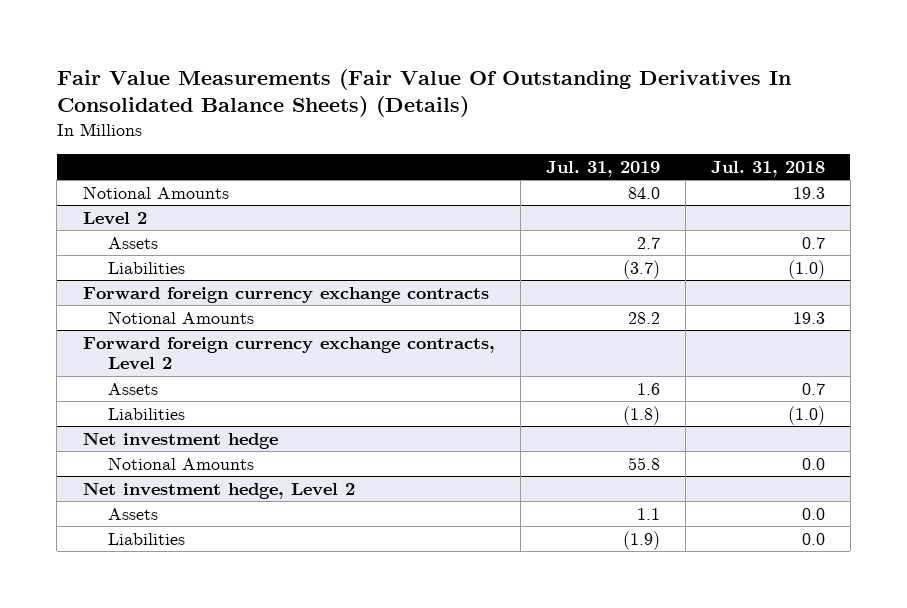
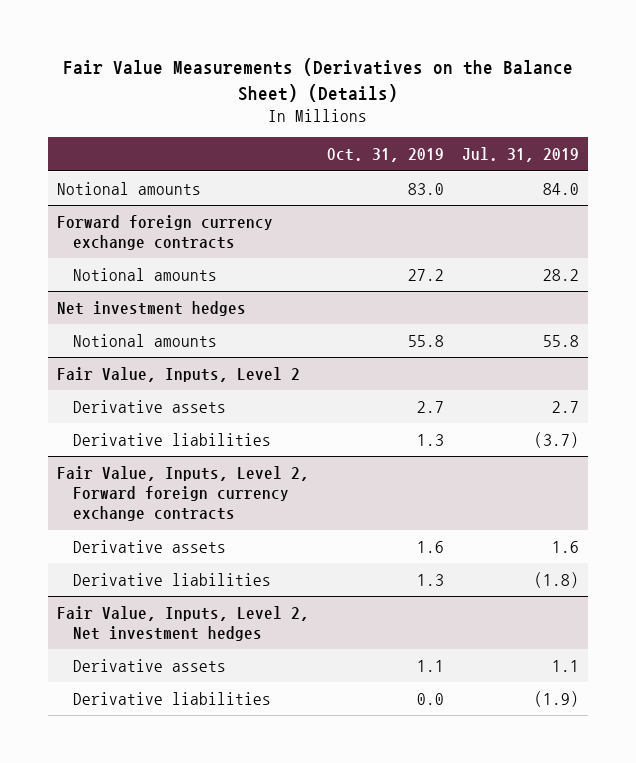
- Fair Value Measurements (Fair Value Of Outstanding Derivatives In Consolidated Balance Sheets) (Details)
+ Fair Value Measurements (Derivatives on the Balance Sheet) (Details)
- | Jul. 31, 2019 | Jul. 31, 2018
+ | Oct. 31, 2019 | Jul. 31, 2019
- Notional Amounts | 84.0 | 19.3
- Level 2
- Assets | 2.7 | 0.7
- Liabilities | (3.7) | (1.0)
+ Notional amounts | 83.0 | 84.0
@ Forward foreign currency exchange contracts
- Notional Amounts | 28.2 | 19.3
- Forward foreign currency exchange contracts, Level 2
- Assets | 1.6 | 0.7
- Liabilities | (1.8) | (1.0)
- Net investment hedge
- Notional Amounts | 55.8 | 0.0
- Net investment hedge, Level 2
- Assets | 1.1 | 0.0
- Liabilities | (1.9) | 0.0
@ Forward foreign currency exchange contracts
+ Notional amounts | 27.2 | 28.2
+ Net investment hedges
+ Notional amounts | 55.8 | 55.8
+ Fair Value, Inputs, Level 2
+ Derivative assets | 2.7 | 2.7
+ Derivative liabilities | 1.3 | (3.7)
+ Fair Value, Inputs, Level 2, Forward foreign currency exchange contracts
+ Derivative assets | 1.6 | 1.6
+ Derivative liabilities | 1.3 | (1.8)
+ Fair Value, Inputs, Level 2, Net investment hedges
+ Derivative assets | 1.1 | 1.1
+ Derivative liabilities | 0.0 | (1.9)

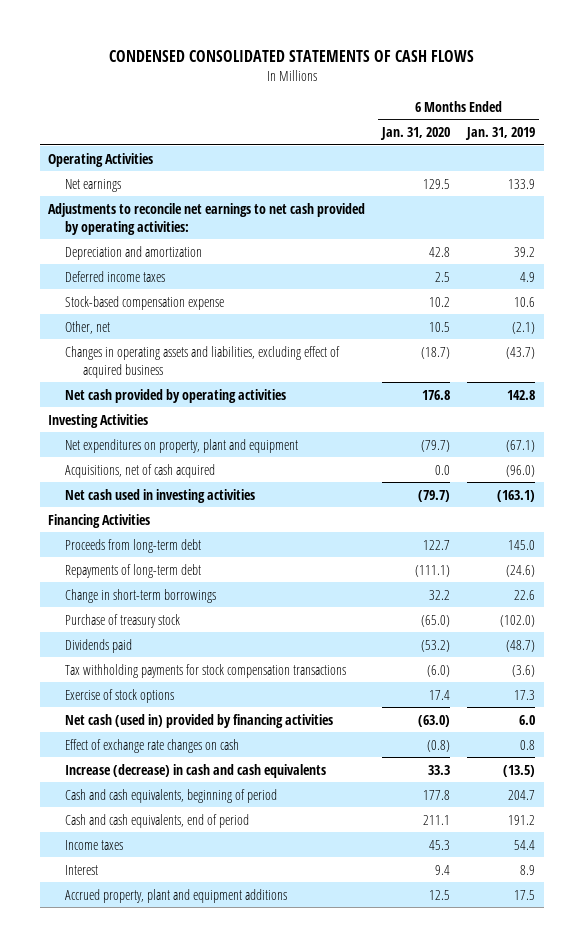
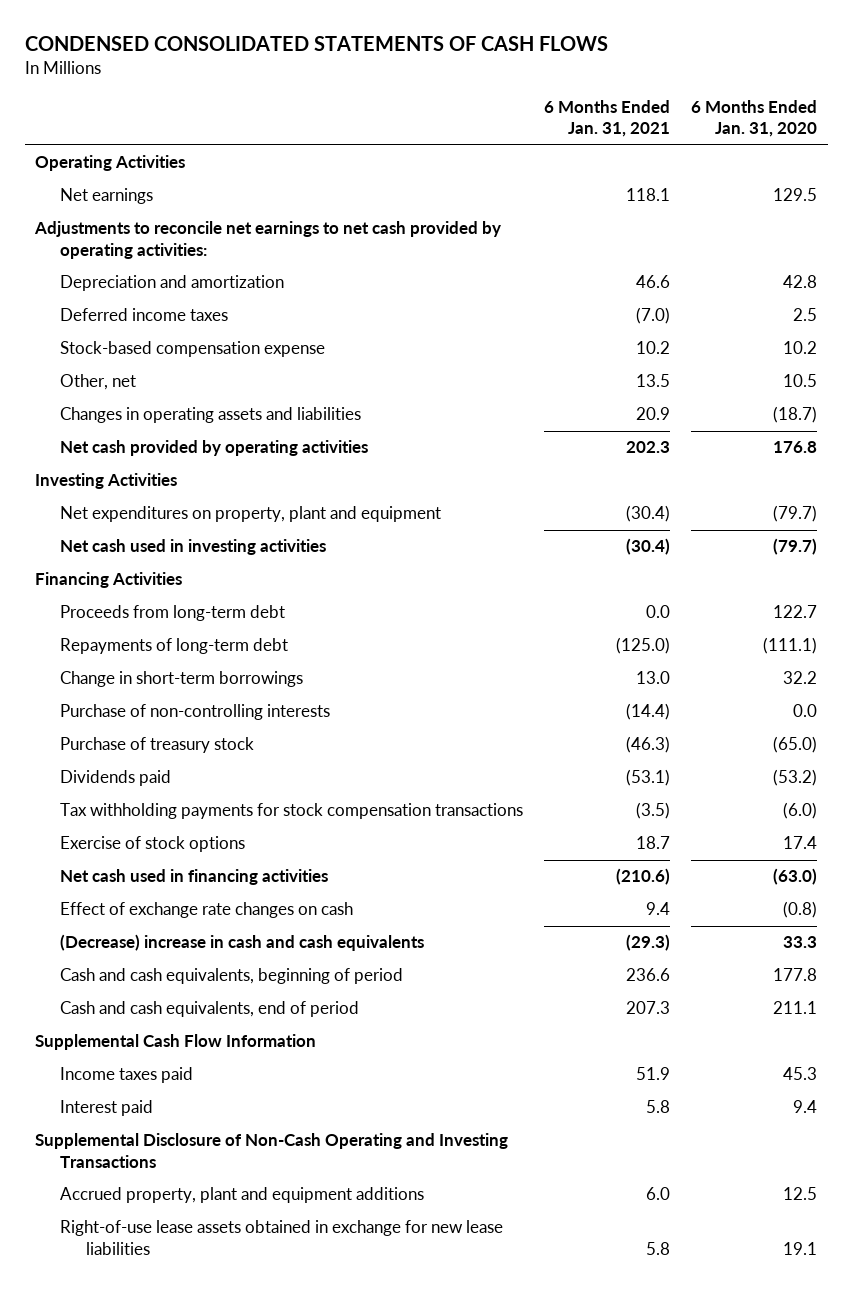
- | 6 Months Ended Jan. 31, 2020 | 6 Months Ended Jan. 31, 2019
+ | 6 Months Ended Jan. 31, 2021 | 6 Months Ended Jan. 31, 2020
- Changes in operating assets and liabilities, excluding effect of acquired business | (18.7) | (43.7)
+ Changes in operating assets and liabilities | 20.9 | (18.7)
- Acquisitions, net of cash acquired | 0.0 | (96.0)
+ Purchase of non-controlling interests | (14.4) | 0.0
- Net cash (used in) provided by financing activities | (63.0) | 6.0
+ Net cash used in financing activities | (210.6) | (63.0)
- Increase (decrease) in cash and cash equivalents | 33.3 | (13.5)
+ (Decrease) increase in cash and cash equivalents | (29.3) | 33.3
- Income taxes | 45.3 | 54.4
- Interest | 9.4 | 8.9
+ Supplemental Cash Flow Information
+ Income taxes paid | 51.9 | 45.3
+ Interest paid | 5.8 | 9.4
+ Supplemental Disclosure of Non-Cash Operating and Investing Transactions
+ Right-of-use lease assets obtained in exchange for new lease liabilities | 5.8 | 19.1

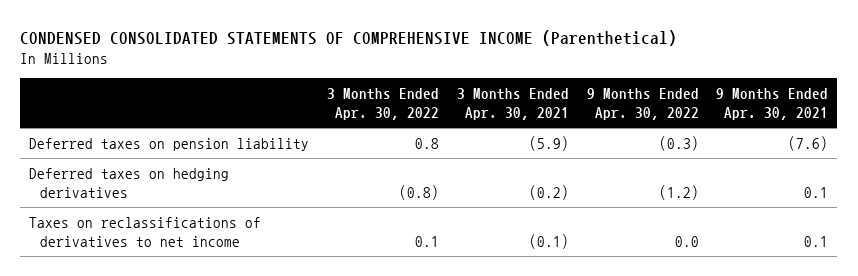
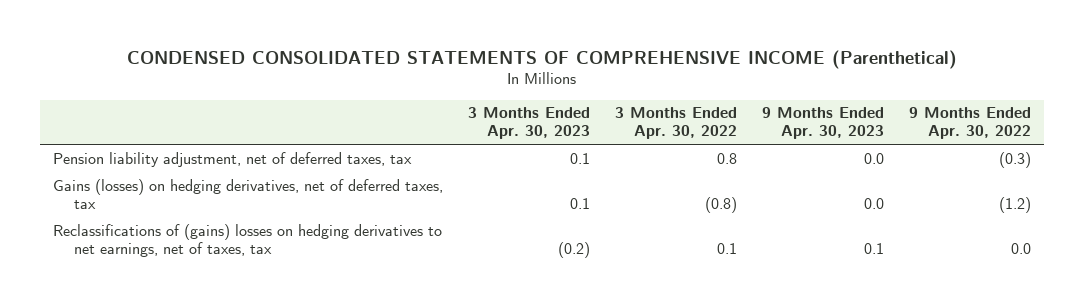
- | 3 Months Ended Apr. 30, 2022 | 3 Months Ended Apr. 30, 2021 | 9 Months Ended Apr. 30, 2022 | 9 Months Ended Apr. 30, 2021
+ | 3 Months Ended Apr. 30, 2023 | 3 Months Ended Apr. 30, 2022 | 9 Months Ended Apr. 30, 2023 | 9 Months Ended Apr. 30, 2022
- Deferred taxes on pension liability | 0.8 | (5.9) | (0.3) | (7.6)
- Deferred taxes on hedging derivatives | (0.8) | (0.2) | (1.2) | 0.1
- Taxes on reclassifications of derivatives to net income | 0.1 | (0.1) | 0.0 | 0.1
+ Pension liability adjustment, net of deferred taxes, tax | 0.1 | 0.8 | 0.0 | (0.3)
+ Gains (losses) on hedging derivatives, net of deferred taxes, tax | 0.1 | (0.8) | 0.0 | (1.2)
+ Reclassifications of (gains) losses on hedging derivatives to net earnings, net of taxes, tax | (0.2) | 0.1 | 0.1 | 0.0

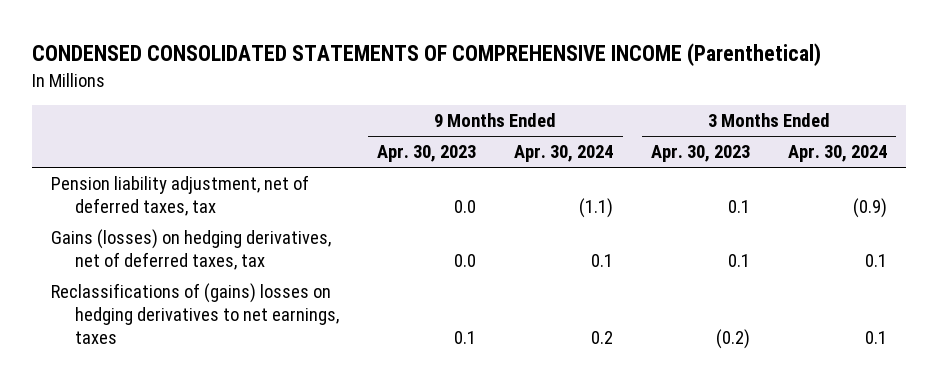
- | 3 Months Ended Apr. 30, 2023 | 3 Months Ended Apr. 30, 2022 | 9 Months Ended Apr. 30, 2023 | 9 Months Ended Apr. 30, 2022
+ | 9 Months Ended Apr. 30, 2023 | 9 Months Ended Apr. 30, 2024 | 3 Months Ended Apr. 30, 2023 | 3 Months Ended Apr. 30, 2024
- Reclassifications of (gains) losses on hedging derivatives to net earnings, net of taxes, tax | (0.2) | 0.1 | 0.1 | 0.0
+ Reclassifications of (gains) losses on hedging derivatives to net earnings, taxes | 0.1 | 0.2 | (0.2) | 0.1

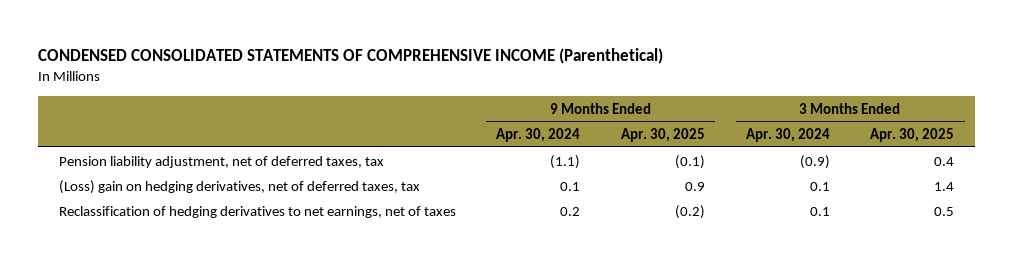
- | 9 Months Ended Apr. 30, 2023 | 9 Months Ended Apr. 30, 2024 | 3 Months Ended Apr. 30, 2023 | 3 Months Ended Apr. 30, 2024
+ | 9 Months Ended Apr. 30, 2024 | 9 Months Ended Apr. 30, 2025 | 3 Months Ended Apr. 30, 2024 | 3 Months Ended Apr. 30, 2025
- Gains (losses) on hedging derivatives, net of deferred taxes, tax | 0.0 | 0.1 | 0.1 | 0.1
- Reclassifications of (gains) losses on hedging derivatives to net earnings, taxes | 0.1 | 0.2 | (0.2) | 0.1
+ (Loss) gain on hedging derivatives, net of deferred taxes, tax | 0.1 | 0.9 | 0.1 | 1.4
+ Reclassification of hedging derivatives to net earnings, net of taxes | 0.2 | (0.2) | 0.1 | 0.5

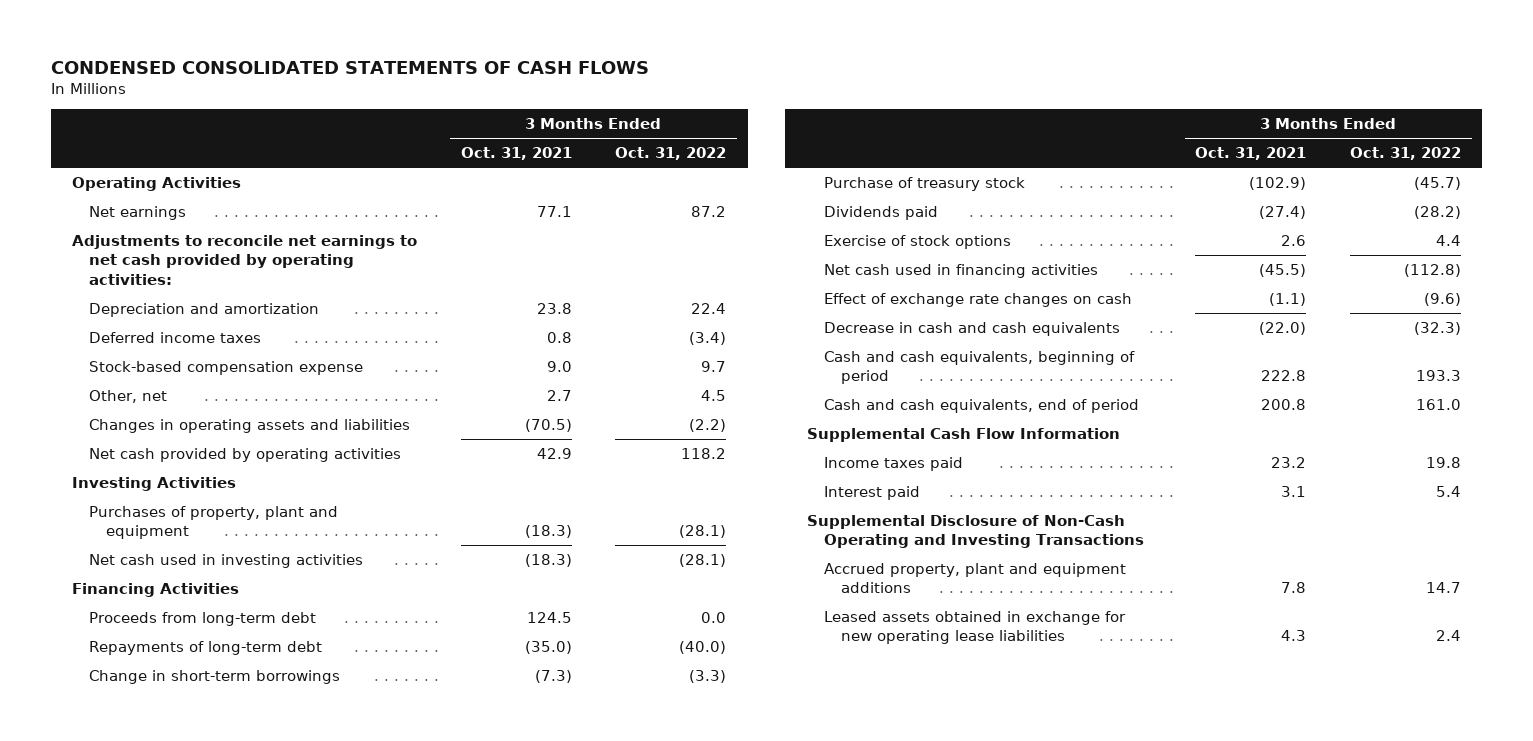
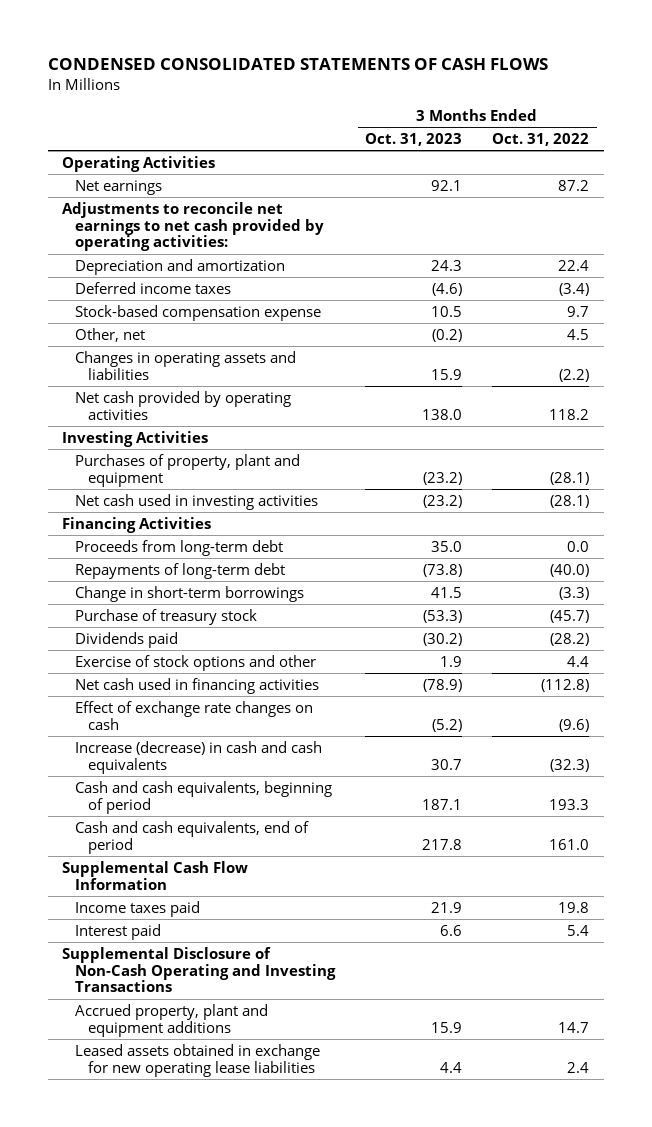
- | 3 Months Ended Oct. 31, 2021 | 3 Months Ended Oct. 31, 2022
+ | 3 Months Ended Oct. 31, 2023 | 3 Months Ended Oct. 31, 2022
- Exercise of stock options | 2.6 | 4.4
+ Exercise of stock options and other | 1.9 | 4.4
- Decrease in cash and cash equivalents | (22.0) | (32.3)
+ Increase (decrease) in cash and cash equivalents | 30.7 | (32.3)

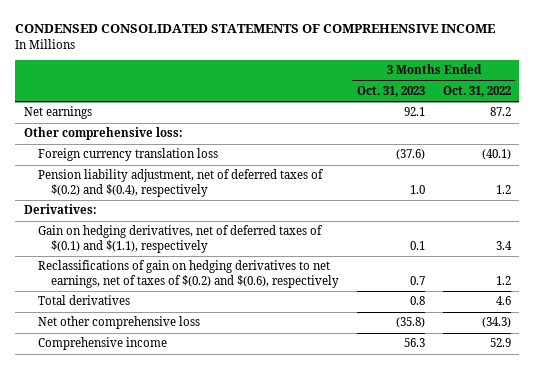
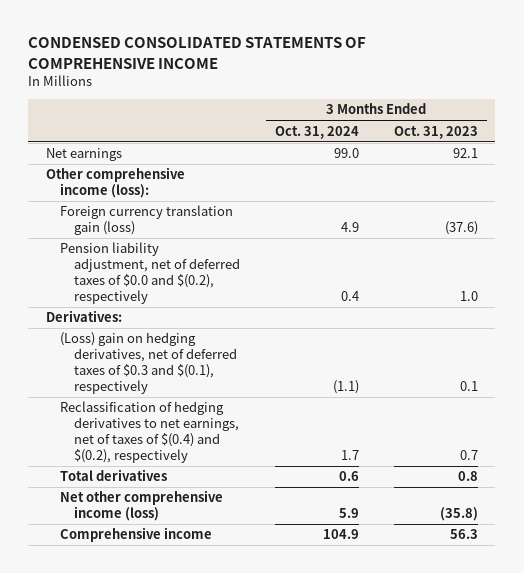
- | 3 Months Ended Oct. 31, 2023 | 3 Months Ended Oct. 31, 2022
+ | 3 Months Ended Oct. 31, 2024 | 3 Months Ended Oct. 31, 2023
- Other comprehensive loss:
- Foreign currency translation loss | (37.6) | (40.1)
- Pension liability adjustment, net of deferred taxes of $(0.2) and $(0.4), respectively | 1.0 | 1.2
+ Other comprehensive income (loss):
+ Foreign currency translation gain (loss) | 4.9 | (37.6)
+ Pension liability adjustment, net of deferred taxes of $0.0 and $(0.2), respectively | 0.4 | 1.0
- Gain on hedging derivatives, net of deferred taxes of $(0.1) and $(1.1), respectively | 0.1 | 3.4
- Reclassifications of gain on hedging derivatives to net earnings, net of taxes of $(0.2) and $(0.6), respectively | 0.7 | 1.2
+ (Loss) gain on hedging derivatives, net of deferred taxes of $0.3 and $(0.1), respectively | (1.1) | 0.1
+ Reclassification of hedging derivatives to net earnings, net of taxes of $(0.4) and $(0.2), respectively | 1.7 | 0.7
- Net other comprehensive loss | (35.8) | (34.3)
+ Net other comprehensive income (loss) | 5.9 | (35.8)

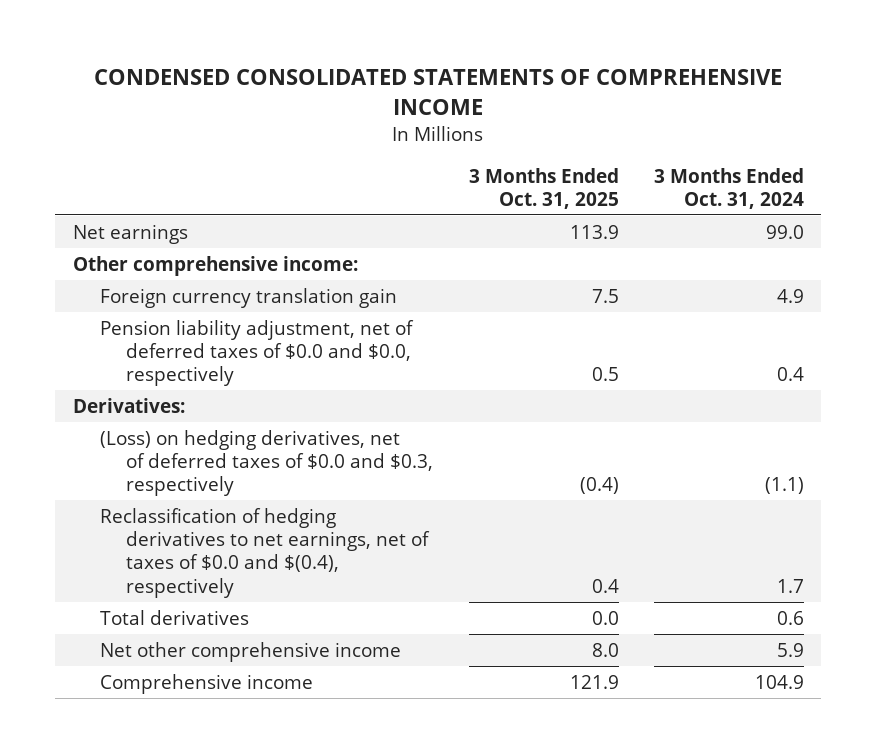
- | 3 Months Ended Oct. 31, 2024 | 3 Months Ended Oct. 31, 2023
+ | 3 Months Ended Oct. 31, 2025 | 3 Months Ended Oct. 31, 2024
- Other comprehensive income (loss):
- Foreign currency translation gain (loss) | 4.9 | (37.6)
- Pension liability adjustment, net of deferred taxes of $0.0 and $(0.2), respectively | 0.4 | 1.0
+ Other comprehensive income:
+ Foreign currency translation gain | 7.5 | 4.9
+ Pension liability adjustment, net of deferred taxes of $0.0 and $0.0, respectively | 0.5 | 0.4
- (Loss) gain on hedging derivatives, net of deferred taxes of $0.3 and $(0.1), respectively | (1.1) | 0.1
- Reclassification of hedging derivatives to net earnings, net of taxes of $(0.4) and $(0.2), respectively | 1.7 | 0.7
+ (Loss) on hedging derivatives, net of deferred taxes of $0.0 and $0.3, respectively | (0.4) | (1.1)
+ Reclassification of hedging derivatives to net earnings, net of taxes of $0.0 and $(0.4), respectively | 0.4 | 1.7
- Net other comprehensive income (loss) | 5.9 | (35.8)
+ Net other comprehensive income | 8.0 | 5.9

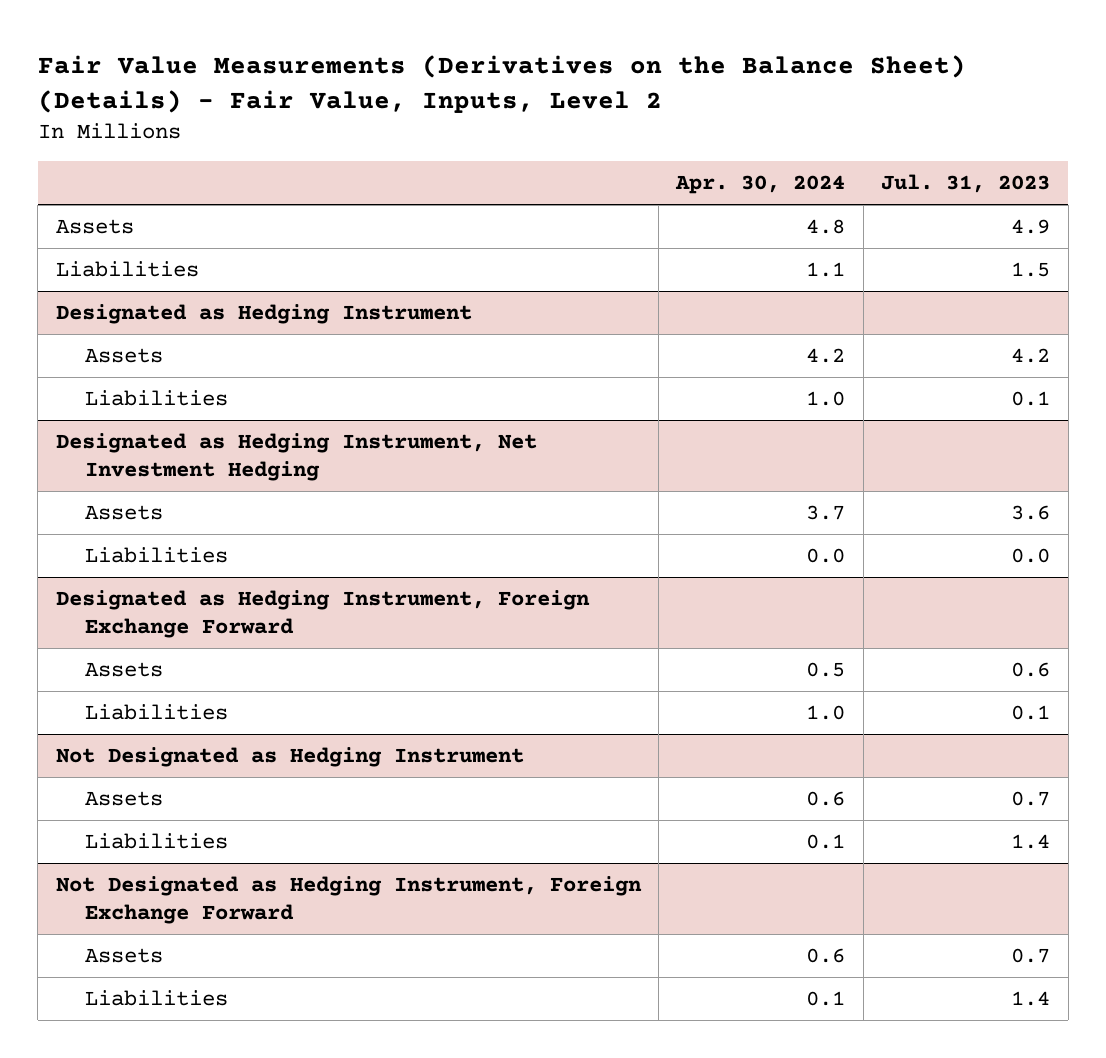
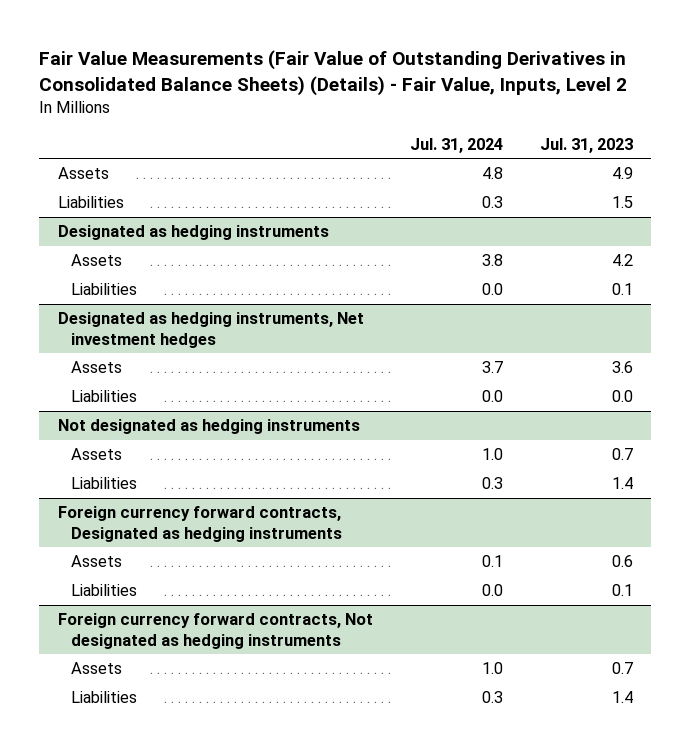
- Fair Value Measurements (Derivatives on the Balance Sheet) (Details) - Fair Value, Inputs, Level 2
+ Fair Value Measurements (Fair Value of Outstanding Derivatives in Consolidated Balance Sheets) (Details) - Fair Value, Inputs, Level 2
- | Apr. 30, 2024 | Jul. 31, 2023
+ | Jul. 31, 2024 | Jul. 31, 2023
- Designated as Hedging Instrument
+ Designated as hedging instruments
- Designated as Hedging Instrument, Net Investment Hedging
+ Designated as hedging instruments, Net investment hedges
- Designated as Hedging Instrument, Foreign Exchange Forward
- Assets | 0.5 | 0.6
- Liabilities | 1.0 | 0.1
- Not Designated as Hedging Instrument
+ Not designated as hedging instruments
- Not Designated as Hedging Instrument, Foreign Exchange Forward
+ Foreign currency forward contracts, Designated as hedging instruments
+ Assets | 0.1 | 0.6
+ Liabilities | 0.0 | 0.1
+ Foreign currency forward contracts, Not designated as hedging instruments

